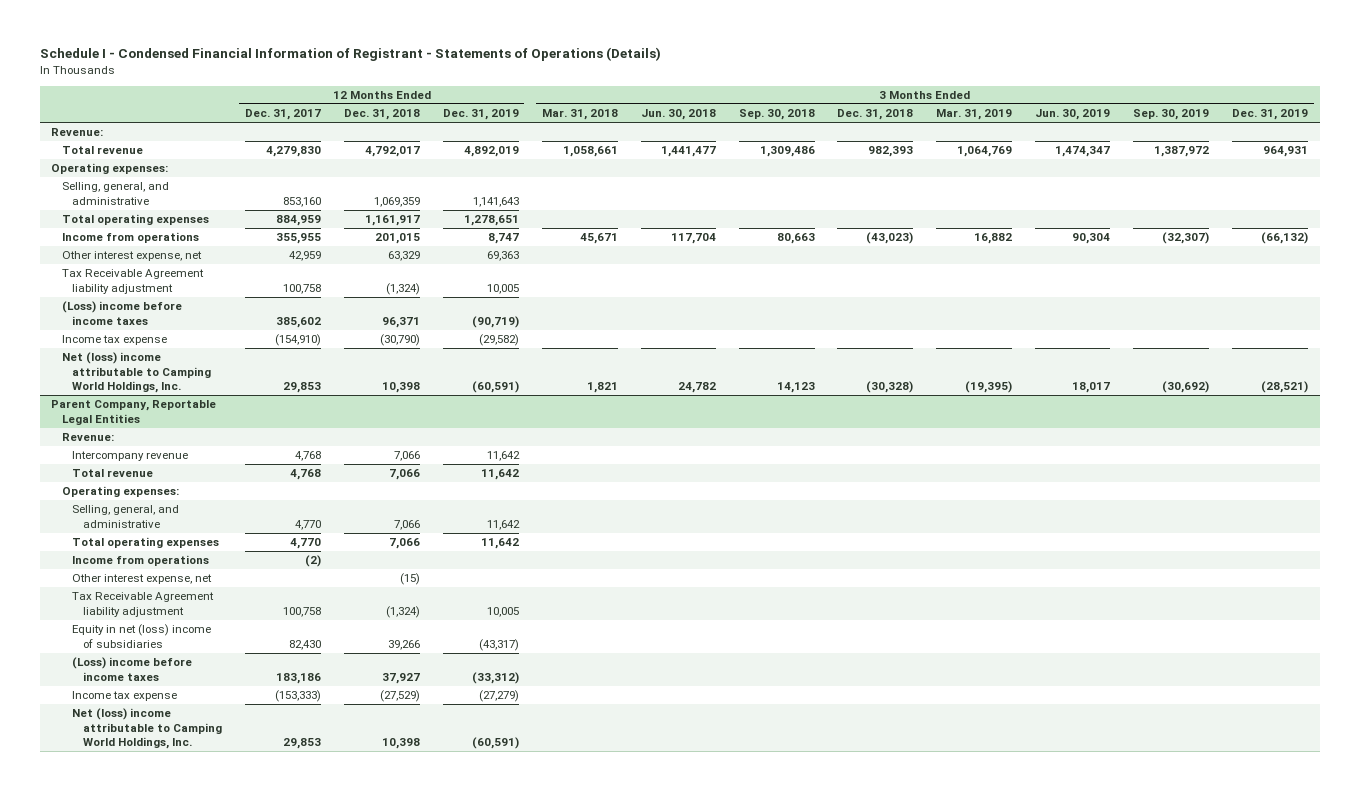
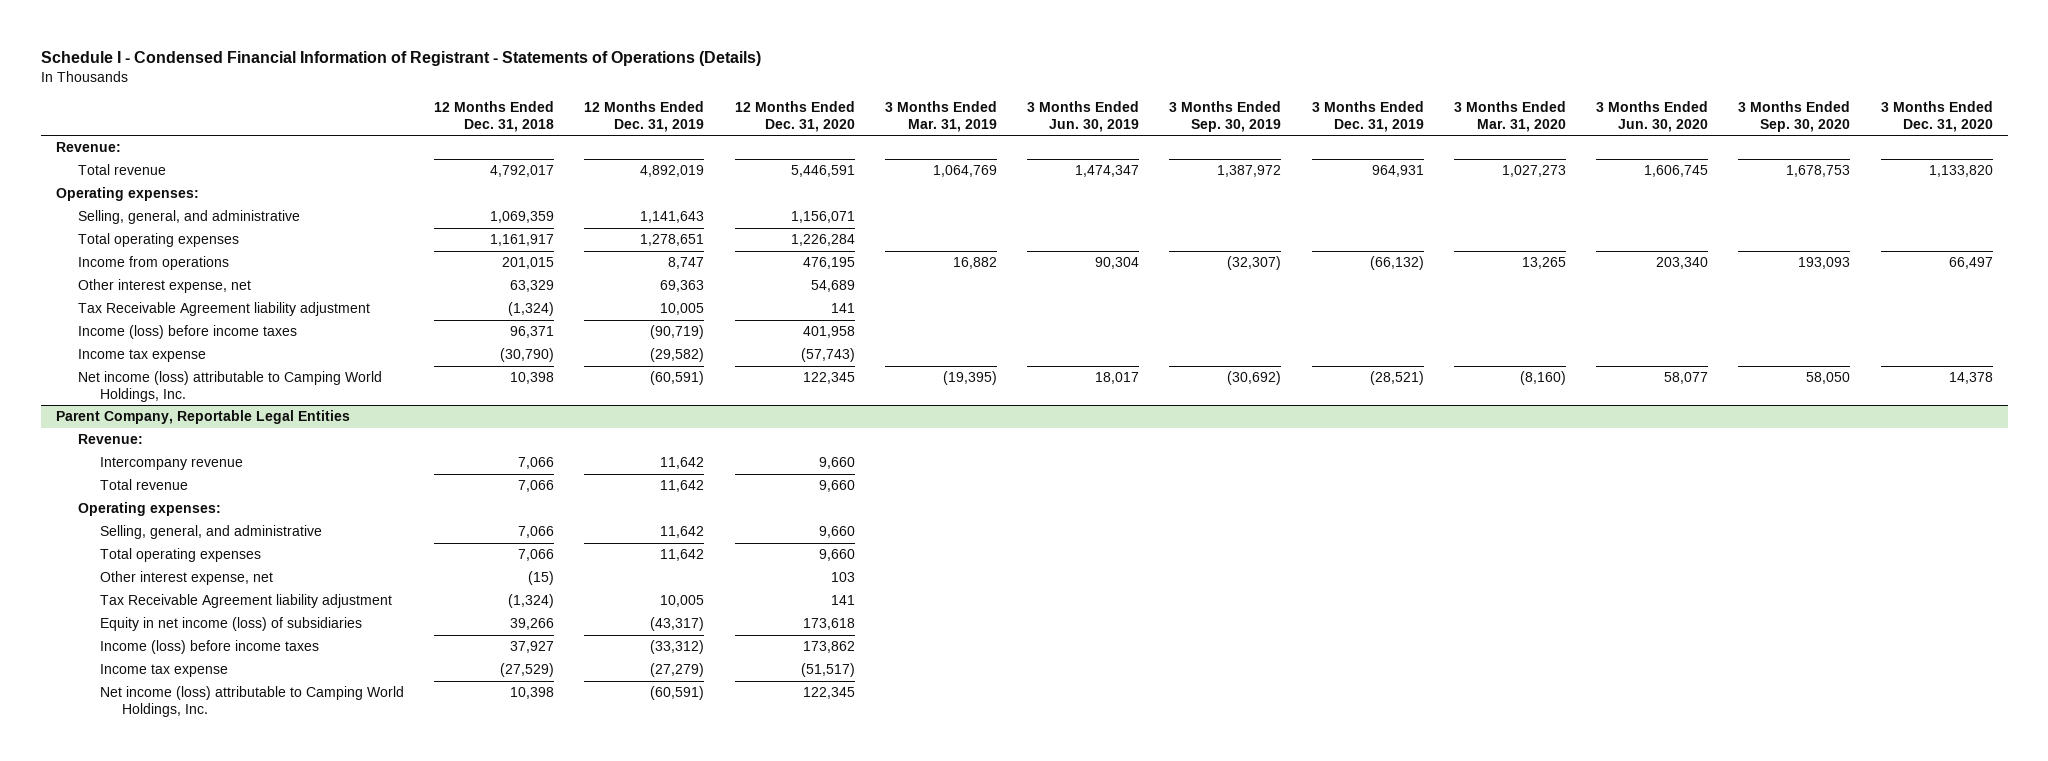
- | 12 Months Ended Dec. 31, 2017 | 12 Months Ended Dec. 31, 2018 | 12 Months Ended Dec. 31, 2019 | 3 Months Ended Mar. 31, 2018 | 3 Months Ended Jun. 30, 2018 | 3 Months Ended Sep. 30, 2018 | 3 Months Ended Dec. 31, 2018 | 3 Months Ended Mar. 31, 2019 | 3 Months Ended Jun. 30, 2019 | 3 Months Ended Sep. 30, 2019 | 3 Months Ended Dec. 31, 2019
+ | 12 Months Ended Dec. 31, 2018 | 12 Months Ended Dec. 31, 2019 | 12 Months Ended Dec. 31, 2020 | 3 Months Ended Mar. 31, 2019 | 3 Months Ended Jun. 30, 2019 | 3 Months Ended Sep. 30, 2019 | 3 Months Ended Dec. 31, 2019 | 3 Months Ended Mar. 31, 2020 | 3 Months Ended Jun. 30, 2020 | 3 Months Ended Sep. 30, 2020 | 3 Months Ended Dec. 31, 2020
- (Loss) income before income taxes | 385,602 | 96,371 | (90,719) | | | | | | | |
+ Income (loss) before income taxes | 96,371 | (90,719) | 401,958 | | | | | | | |
- Net (loss) income attributable to Camping World Holdings, Inc. | 29,853 | 10,398 | (60,591) | 1,821 | 24,782 | 14,123 | (30,328) | (19,395) | 18,017 | (30,692) | (28,521)
+ Net income (loss) attributable to Camping World Holdings, Inc. | 10,398 | (60,591) | 122,345 | (19,395) | 18,017 | (30,692) | (28,521) | (8,160) | 58,077 | 58,050 | 14,378
@ Parent Company, Reportable Legal Entities
- Income from operations | (2) | | | | | | | | | |
- Equity in net (loss) income of subsidiaries | 82,430 | 39,266 | (43,317) | | | | | | | |
- (Loss) income before income taxes | 183,186 | 37,927 | (33,312) | | | | | | | |
+ Equity in net income (loss) of subsidiaries | 39,266 | (43,317) | 173,618 | | | | | | | |
+ Income (loss) before income taxes | 37,927 | (33,312) | 173,862 | | | | | | | |
- Net (loss) income attributable to Camping World Holdings, Inc. | 29,853 | 10,398 | (60,591) | | | | | | | |
+ Net income (loss) attributable to Camping World Holdings, Inc. | 10,398 | (60,591) | 122,345 | | | | | | | |

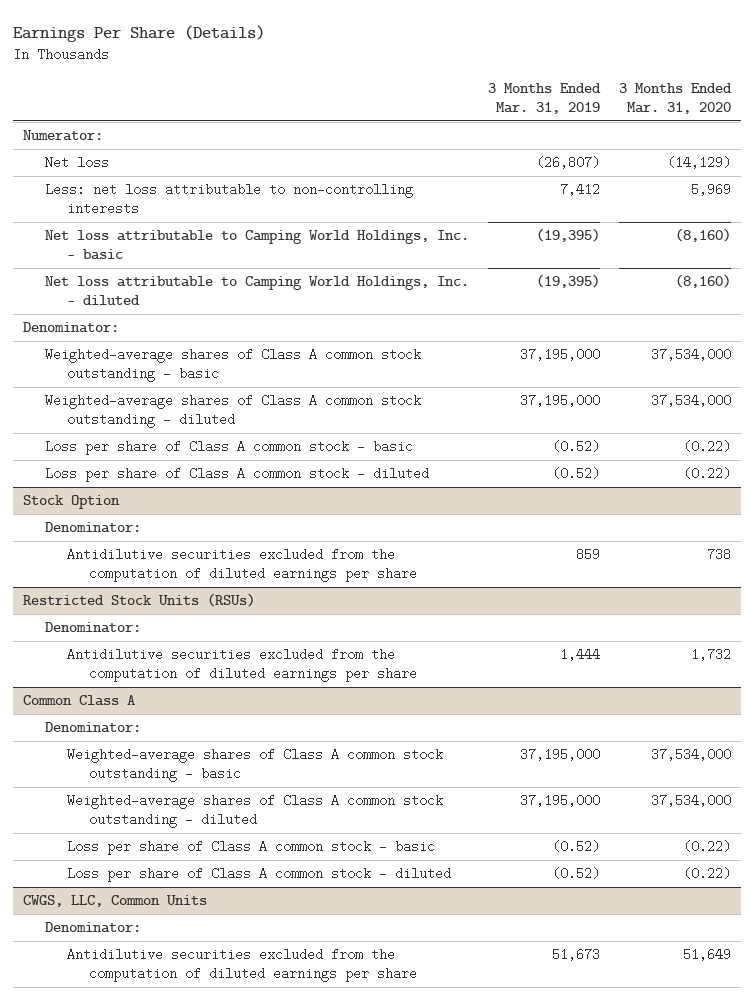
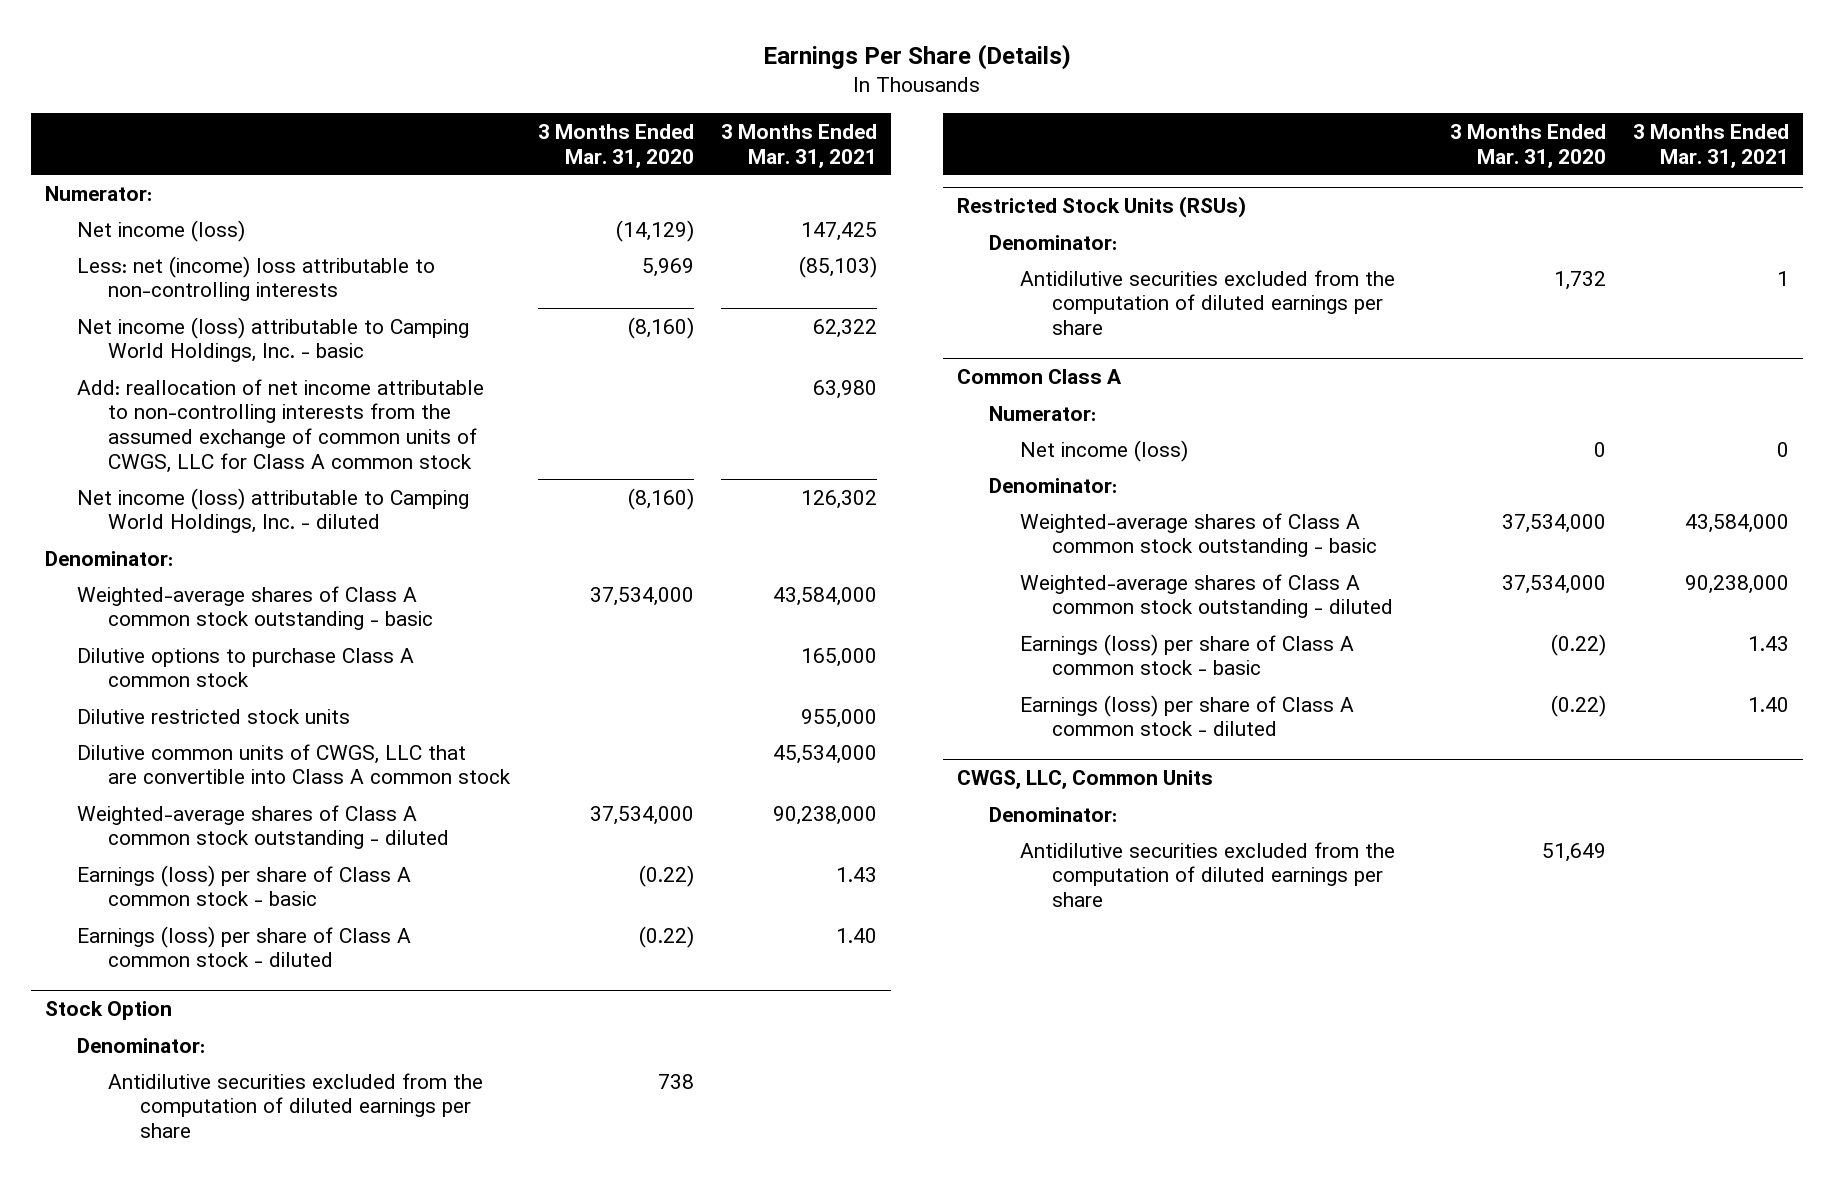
- | 3 Months Ended Mar. 31, 2019 | 3 Months Ended Mar. 31, 2020
+ | 3 Months Ended Mar. 31, 2020 | 3 Months Ended Mar. 31, 2021
- Net loss | (26,807) | (14,129)
- Less: net loss attributable to non-controlling interests | 7,412 | 5,969
- Net loss attributable to Camping World Holdings, Inc. - basic | (19,395) | (8,160)
- Net loss attributable to Camping World Holdings, Inc. - diluted | (19,395) | (8,160)
+ Net income (loss) | (14,129) | 147,425
+ Less: net (income) loss attributable to non-controlling interests | 5,969 | (85,103)
+ Net income (loss) attributable to Camping World Holdings, Inc. - basic | (8,160) | 62,322
+ Add: reallocation of net income attributable to non-controlling interests from the assumed exchange of common units of CWGS, LLC for Class A common stock | | 63,980
+ Net income (loss) attributable to Camping World Holdings, Inc. - diluted | (8,160) | 126,302
+ Dilutive options to purchase Class A common stock | | 165,000
+ Dilutive restricted stock units | | 955,000
+ Dilutive common units of CWGS, LLC that are convertible into Class A common stock | | 45,534,000
- Loss per share of Class A common stock - basic | (0.52) | (0.22)
- Loss per share of Class A common stock - diluted | (0.52) | (0.22)
+ Earnings (loss) per share of Class A common stock - basic | (0.22) | 1.43
+ Earnings (loss) per share of Class A common stock - diluted | (0.22) | 1.40
@ Common Class A
+ Numerator:
+ Net income (loss) | 0 | 0
- Loss per share of Class A common stock - basic | (0.52) | (0.22)
- Loss per share of Class A common stock - diluted | (0.52) | (0.22)
+ Earnings (loss) per share of Class A common stock - basic | (0.22) | 1.43
+ Earnings (loss) per share of Class A common stock - diluted | (0.22) | 1.40

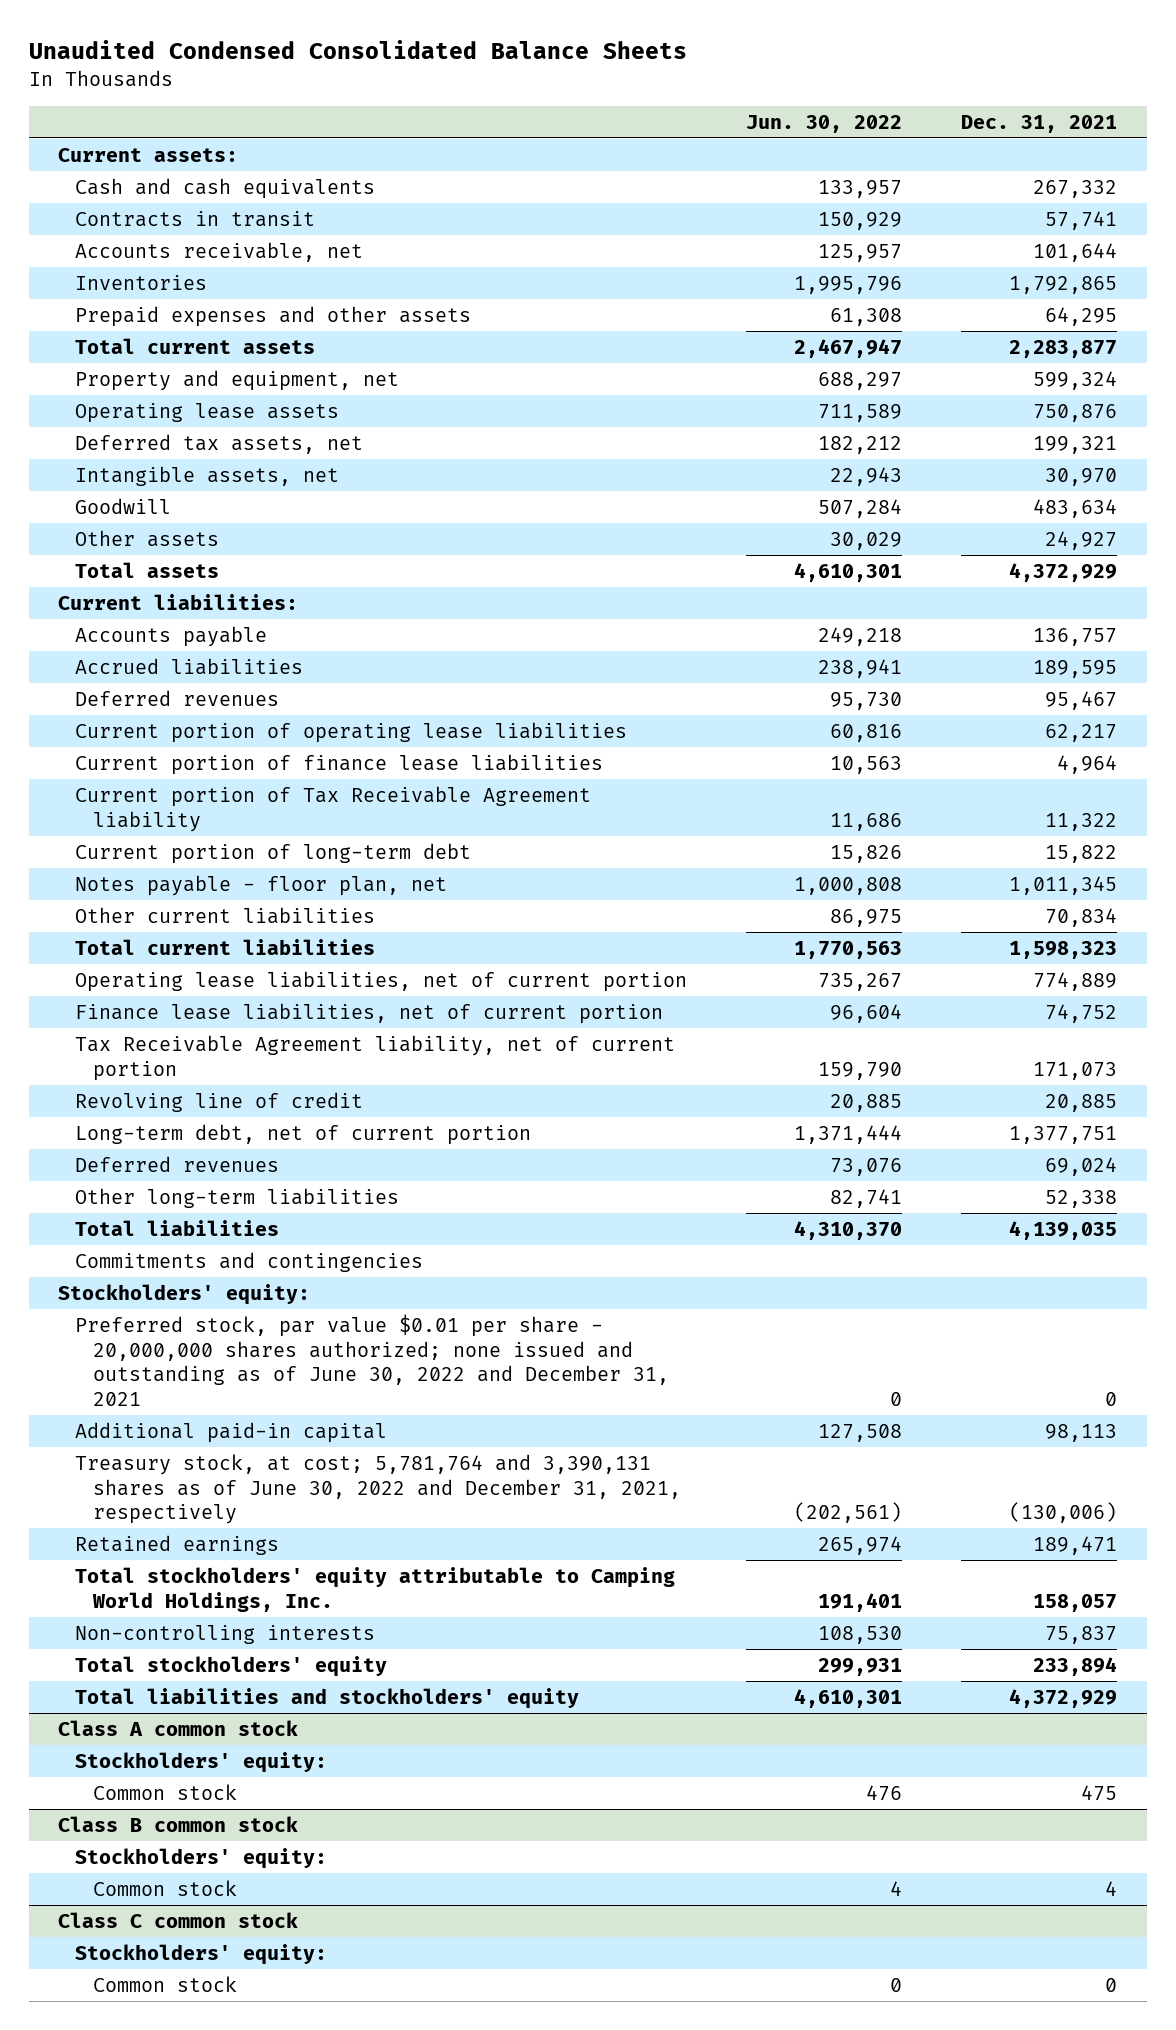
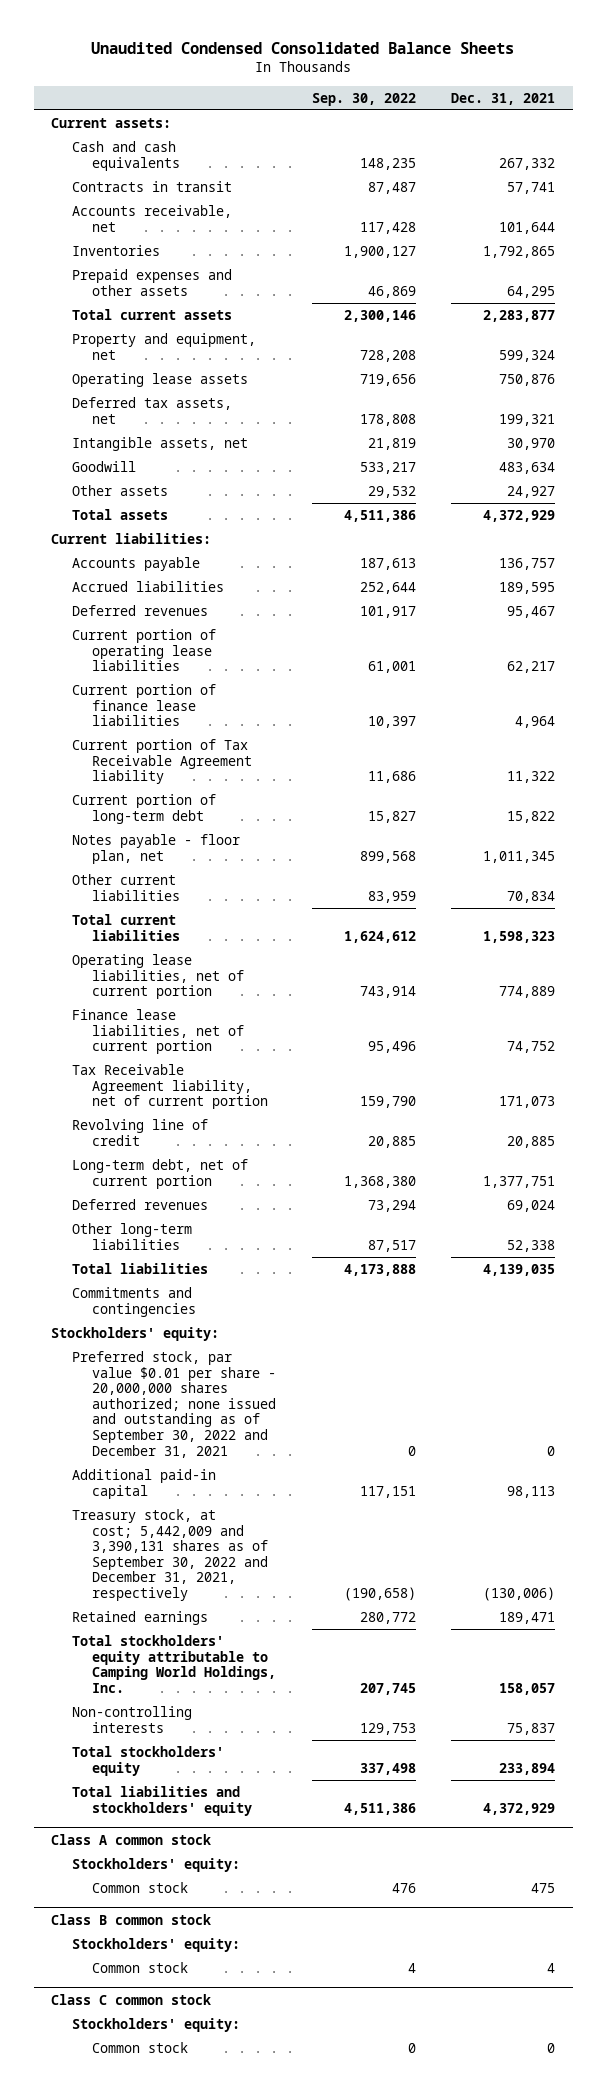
- | Jun. 30, 2022 | Dec. 31, 2021
+ | Sep. 30, 2022 | Dec. 31, 2021
- Preferred stock, par value $0.01 per share - 20,000,000 shares authorized; none issued and outstanding as of June 30, 2022 and December 31, 2021 | 0 | 0
+ Preferred stock, par value $0.01 per share - 20,000,000 shares authorized; none issued and outstanding as of September 30, 2022 and December 31, 2021 | 0 | 0
- Treasury stock, at cost; 5,781,764 and 3,390,131 shares as of June 30, 2022 and December 31, 2021, respectively | (202,561) | (130,006)
+ Treasury stock, at cost; 5,442,009 and 3,390,131 shares as of September 30, 2022 and December 31, 2021, respectively | (190,658) | (130,006)

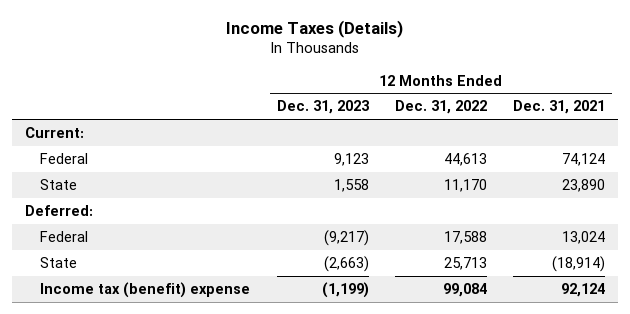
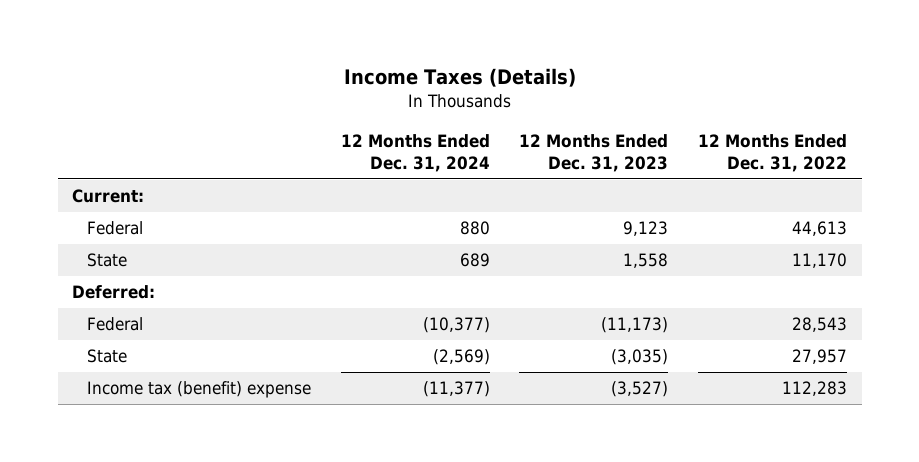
- | 12 Months Ended Dec. 31, 2023 | 12 Months Ended Dec. 31, 2022 | 12 Months Ended Dec. 31, 2021
+ | 12 Months Ended Dec. 31, 2024 | 12 Months Ended Dec. 31, 2023 | 12 Months Ended Dec. 31, 2022
- Federal | (9,217) | 17,588 | 13,024
- State | (2,663) | 25,713 | (18,914)
- Income tax (benefit) expense | (1,199) | 99,084 | 92,124
+ Federal | (10,377) | (11,173) | 28,543
+ State | (2,569) | (3,035) | 27,957
+ Income tax (benefit) expense | (11,377) | (3,527) | 112,283

